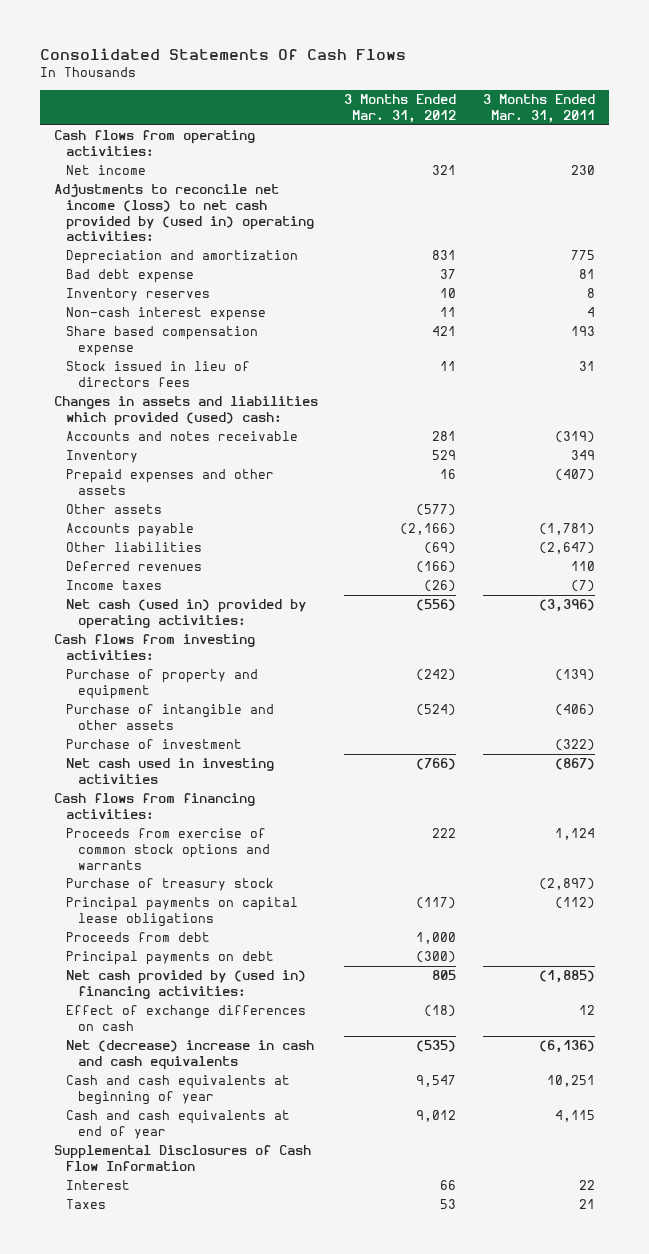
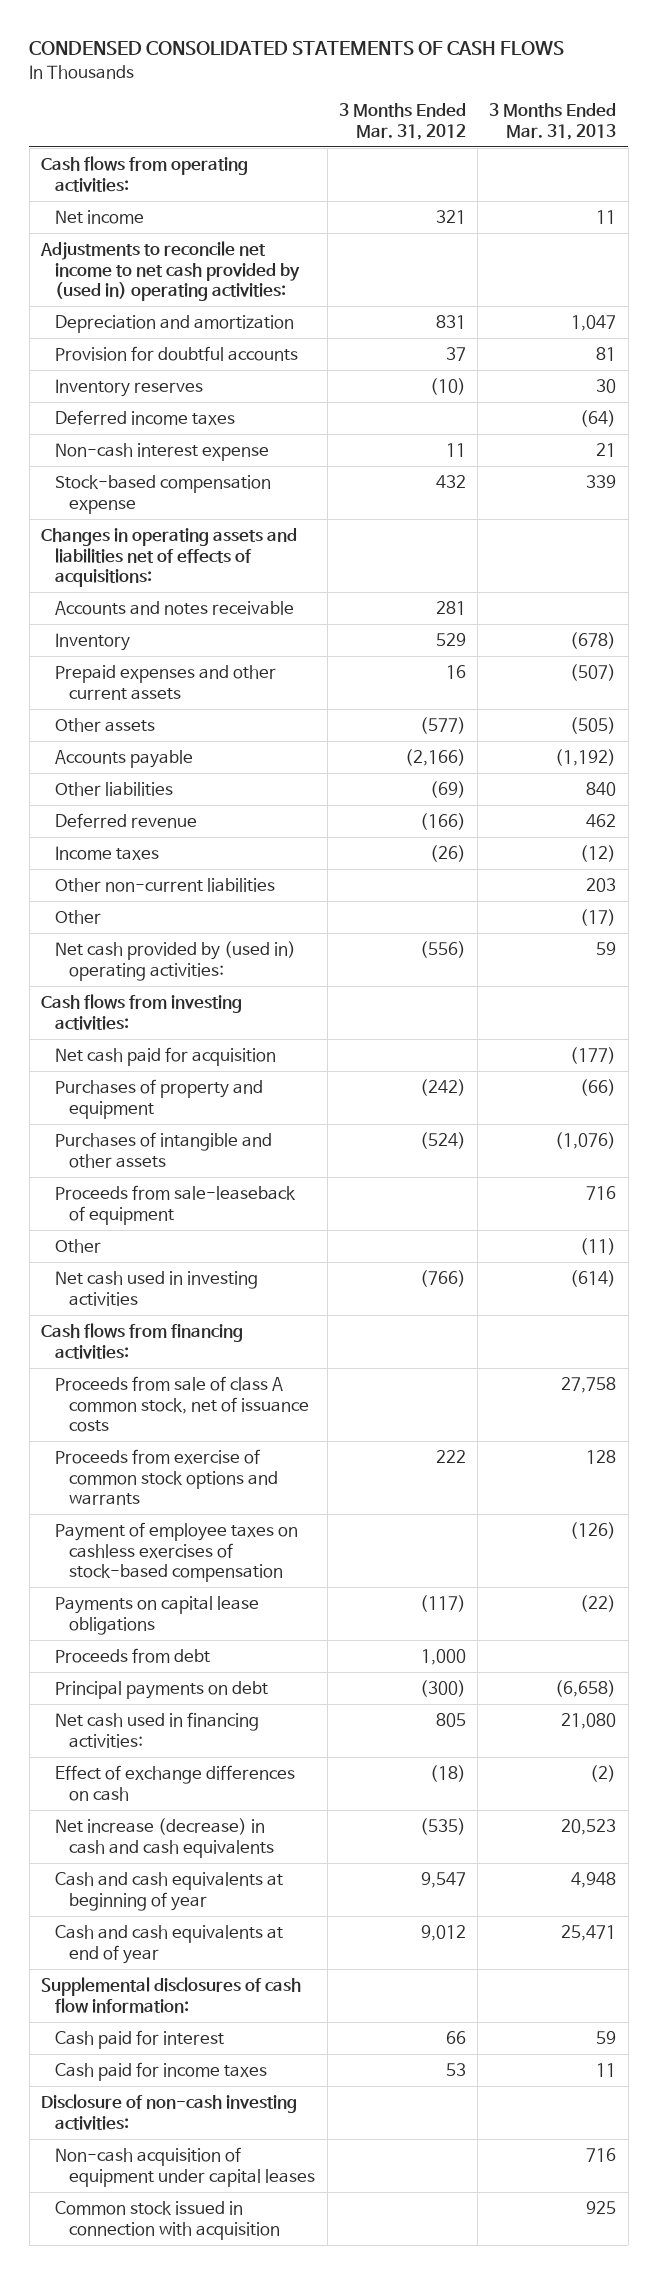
- Consolidated Statements Of Cash Flows
+ CONDENSED CONSOLIDATED STATEMENTS OF CASH FLOWS
- | 3 Months Ended Mar. 31, 2012 | 3 Months Ended Mar. 31, 2011
+ | 3 Months Ended Mar. 31, 2012 | 3 Months Ended Mar. 31, 2013
- Adjustments to reconcile net income (loss) to net cash provided by (used in) operating activities:
+ Adjustments to reconcile net income to net cash provided by (used in) operating activities:
- Bad debt expense | 37 | 81
- Inventory reserves | 10 | 8
+ Provision for doubtful accounts | 37 | 81
+ Inventory reserves | (10) | 30
+ Deferred income taxes | | (64)
- Share based compensation expense | 421 | 193
- Stock issued in lieu of directors fees | 11 | 31
- Changes in assets and liabilities which provided (used) cash:
+ Stock-based compensation expense | 432 | 339
+ Changes in operating assets and liabilities net of effects of acquisitions:
- Prepaid expenses and other assets | 16 | (407)
+ Prepaid expenses and other current assets | 16 | (507)
- Deferred revenues | (166) | 110
+ Deferred revenue | (166) | 462
- Net cash (used in) provided by operating activities: | (556) | (3,396)
+ Other non-current liabilities | | 203
+ Other | | (17)
+ Net cash provided by (used in) operating activities: | (556) | 59
- Purchase of property and equipment | (242) | (139)
- Purchase of intangible and other assets | (524) | (406)
- Purchase of investment | | (322)
+ Net cash paid for acquisition | | (177)
+ Purchases of property and equipment | (242) | (66)
+ Purchases of intangible and other assets | (524) | (1,076)
+ Proceeds from sale-leaseback of equipment | | 716
+ Other | | (11)
+ Proceeds from sale of class A common stock, net of issuance costs | | 27,758
- Purchase of treasury stock | | (2,897)
- Principal payments on capital lease obligations | (117) | (112)
+ Payment of employee taxes on cashless exercises of stock-based compensation | | (126)
+ Payments on capital lease obligations | (117) | (22)
- Net cash provided by (used in) financing activities: | 805 | (1,885)
+ Net cash used in financing activities: | 805 | 21,080
- Net (decrease) increase in cash and cash equivalents | (535) | (6,136)
+ Net increase (decrease) in cash and cash equivalents | (535) | 20,523
- Supplemental Disclosures of Cash Flow Information
- Interest | 66 | 22
- Taxes | 53 | 21
+ Supplemental disclosures of cash flow information:
+ Cash paid for interest | 66 | 59
+ Cash paid for income taxes | 53 | 11
+ Disclosure of non-cash investing activities:
+ Non-cash acquisition of equipment under capital leases | | 716
+ Common stock issued in connection with acquisition | | 925

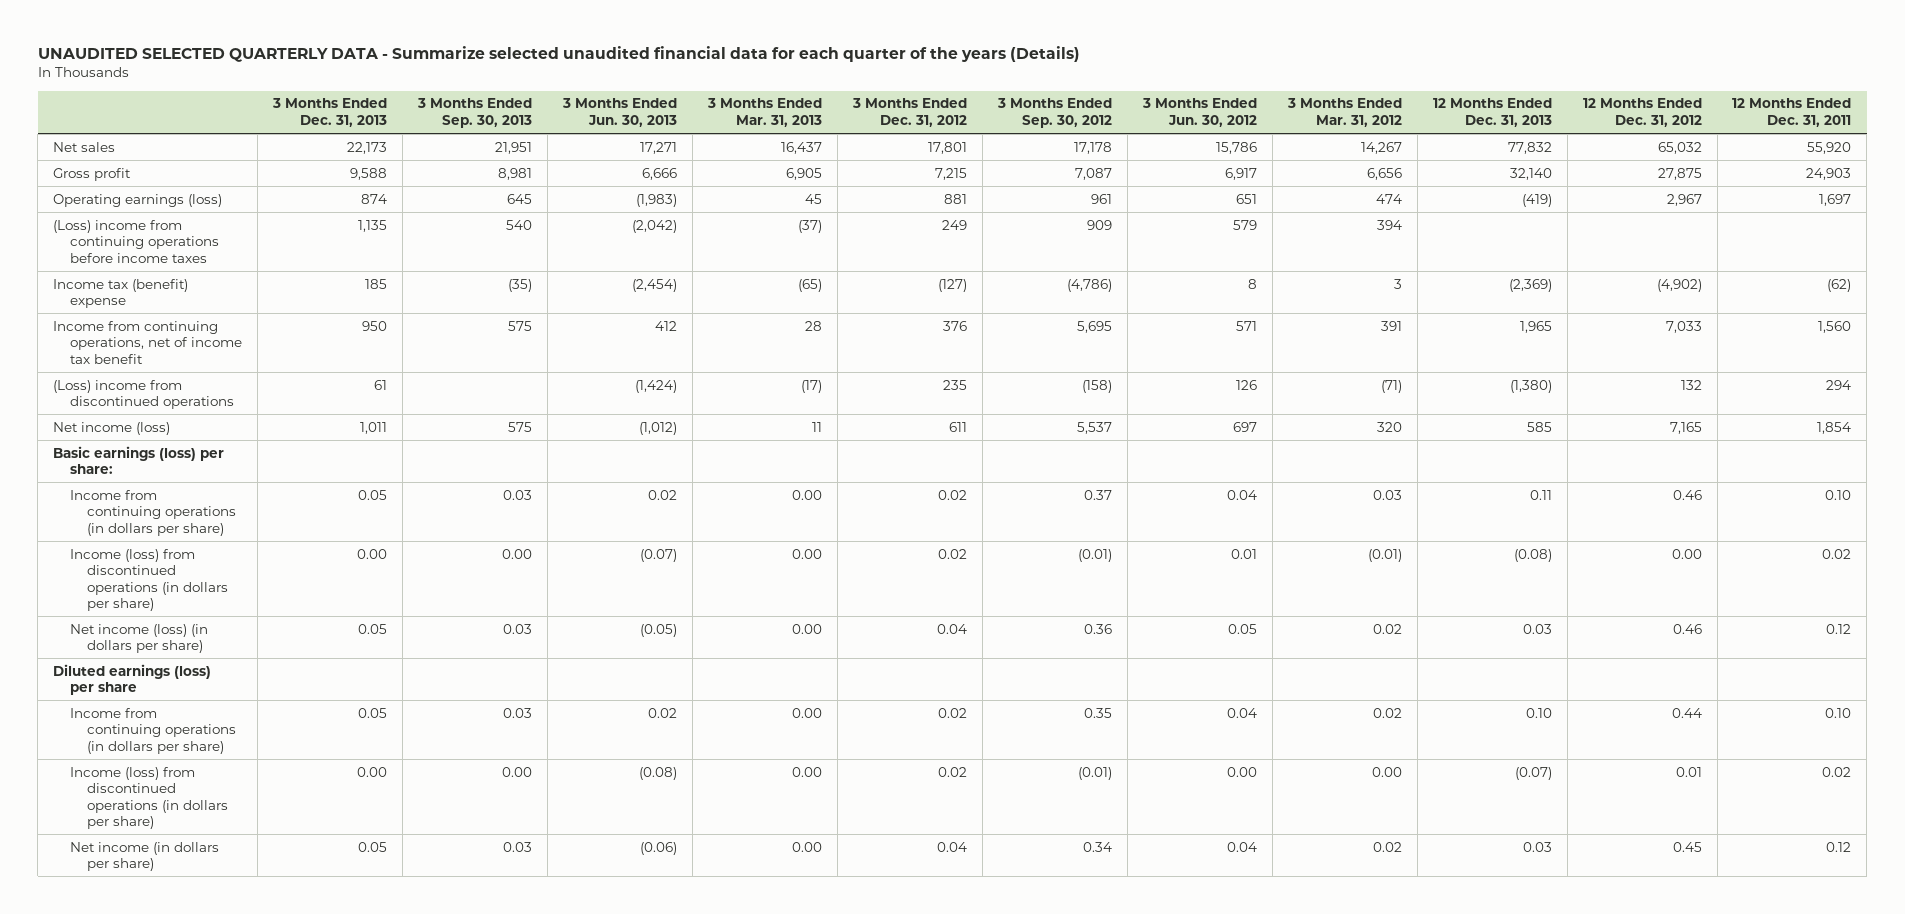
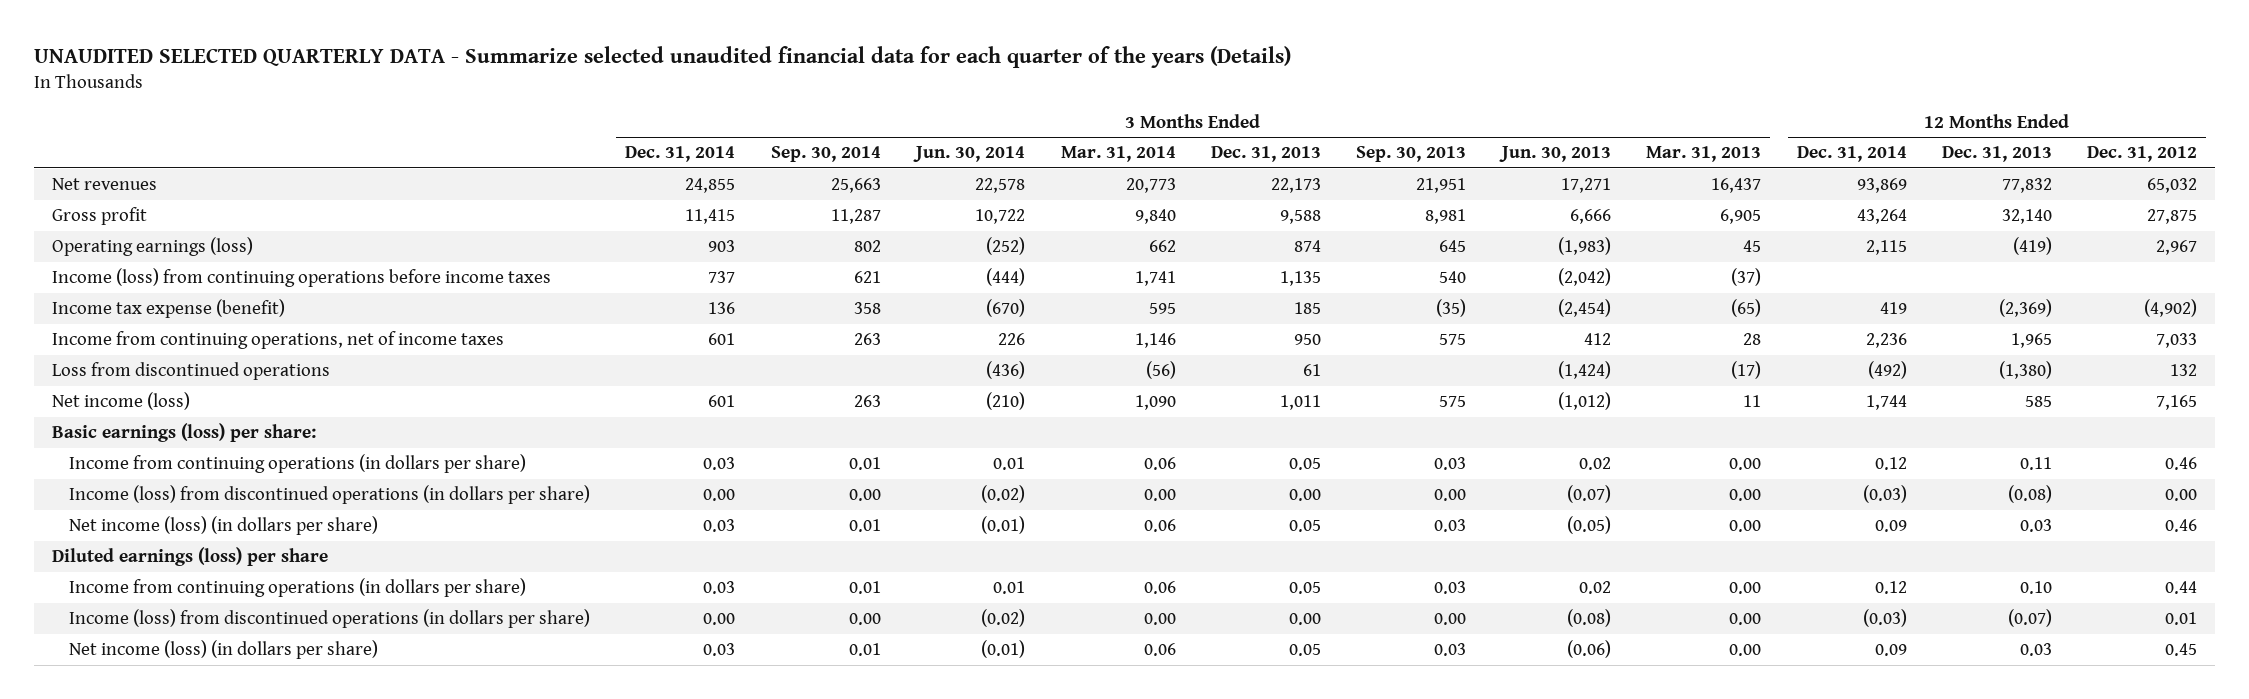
- | 3 Months Ended Dec. 31, 2013 | 3 Months Ended Sep. 30, 2013 | 3 Months Ended Jun. 30, 2013 | 3 Months Ended Mar. 31, 2013 | 3 Months Ended Dec. 31, 2012 | 3 Months Ended Sep. 30, 2012 | 3 Months Ended Jun. 30, 2012 | 3 Months Ended Mar. 31, 2012 | 12 Months Ended Dec. 31, 2013 | 12 Months Ended Dec. 31, 2012 | 12 Months Ended Dec. 31, 2011
+ | 3 Months Ended Dec. 31, 2014 | 3 Months Ended Sep. 30, 2014 | 3 Months Ended Jun. 30, 2014 | 3 Months Ended Mar. 31, 2014 | 3 Months Ended Dec. 31, 2013 | 3 Months Ended Sep. 30, 2013 | 3 Months Ended Jun. 30, 2013 | 3 Months Ended Mar. 31, 2013 | 12 Months Ended Dec. 31, 2014 | 12 Months Ended Dec. 31, 2013 | 12 Months Ended Dec. 31, 2012
- Net sales | 22,173 | 21,951 | 17,271 | 16,437 | 17,801 | 17,178 | 15,786 | 14,267 | 77,832 | 65,032 | 55,920
+ Net revenues | 24,855 | 25,663 | 22,578 | 20,773 | 22,173 | 21,951 | 17,271 | 16,437 | 93,869 | 77,832 | 65,032
- (Loss) income from continuing operations before income taxes | 1,135 | 540 | (2,042) | (37) | 249 | 909 | 579 | 394 | | |
- Income tax (benefit) expense | 185 | (35) | (2,454) | (65) | (127) | (4,786) | 8 | 3 | (2,369) | (4,902) | (62)
- Income from continuing operations, net of income tax benefit | 950 | 575 | 412 | 28 | 376 | 5,695 | 571 | 391 | 1,965 | 7,033 | 1,560
- (Loss) income from discontinued operations | 61 | | (1,424) | (17) | 235 | (158) | 126 | (71) | (1,380) | 132 | 294
+ Income (loss) from continuing operations before income taxes | 737 | 621 | (444) | 1,741 | 1,135 | 540 | (2,042) | (37) | | |
+ Income tax expense (benefit) | 136 | 358 | (670) | 595 | 185 | (35) | (2,454) | (65) | 419 | (2,369) | (4,902)
+ Income from continuing operations, net of income taxes | 601 | 263 | 226 | 1,146 | 950 | 575 | 412 | 28 | 2,236 | 1,965 | 7,033
+ Loss from discontinued operations | | | (436) | (56) | 61 | | (1,424) | (17) | (492) | (1,380) | 132
- Net income (in dollars per share) | 0.05 | 0.03 | (0.06) | 0.00 | 0.04 | 0.34 | 0.04 | 0.02 | 0.03 | 0.45 | 0.12
+ Net income (loss) (in dollars per share) | 0.03 | 0.01 | (0.01) | 0.06 | 0.05 | 0.03 | (0.06) | 0.00 | 0.09 | 0.03 | 0.45

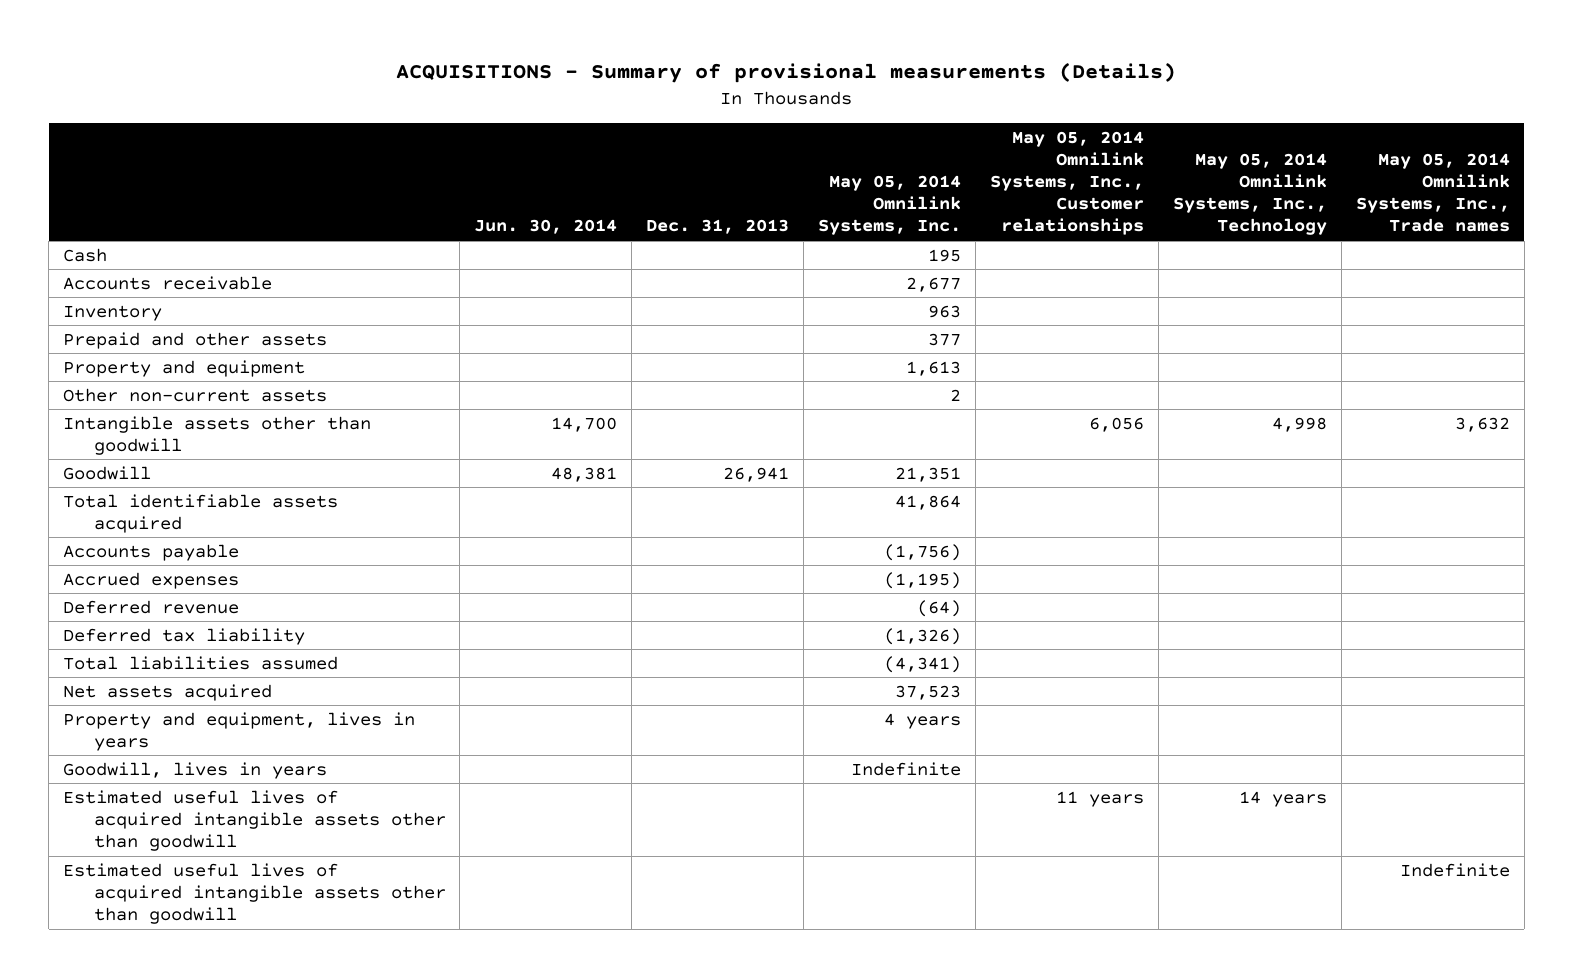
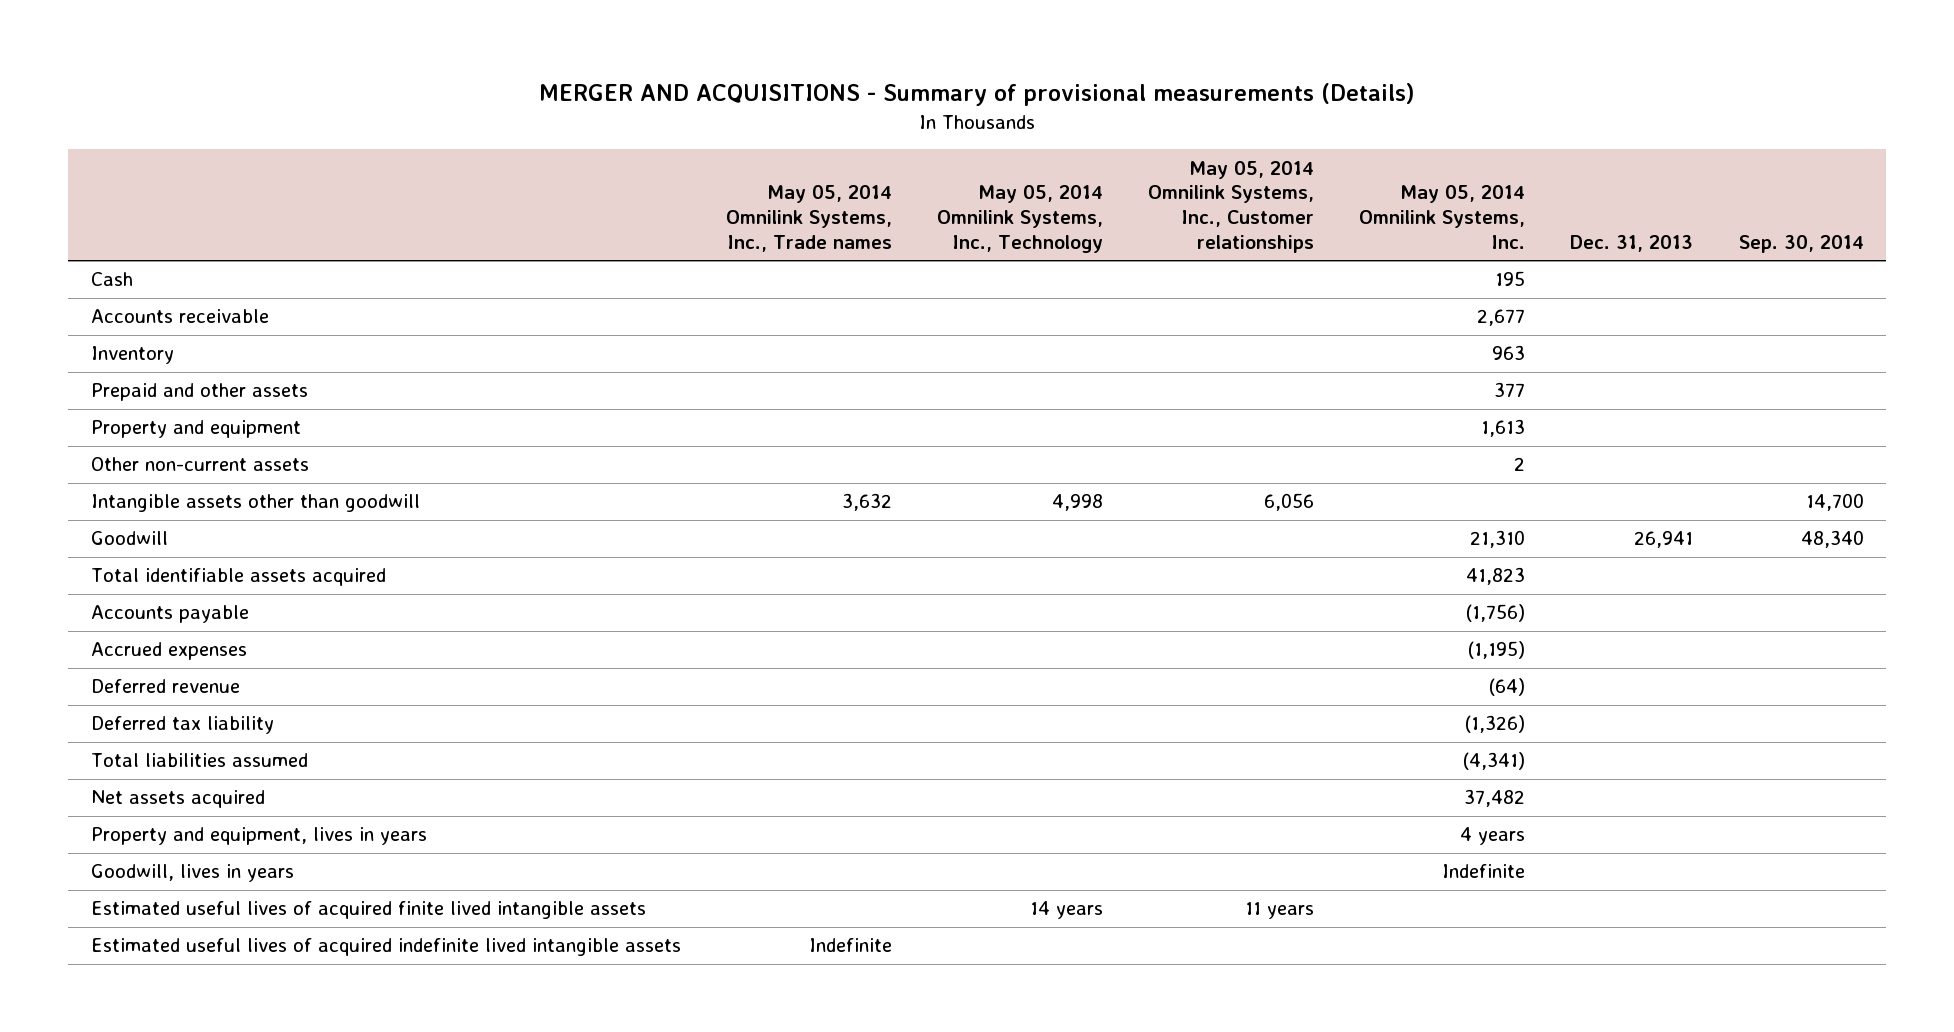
- ACQUISITIONS - Summary of provisional measurements (Details)
+ MERGER AND ACQUISITIONS - Summary of provisional measurements (Details)
- | Jun. 30, 2014 | Dec. 31, 2013 | May 05, 2014 Omnilink Systems, Inc. | May 05, 2014 Omnilink Systems, Inc., Customer relationships | May 05, 2014 Omnilink Systems, Inc., Technology | May 05, 2014 Omnilink Systems, Inc., Trade names
+ | May 05, 2014 Omnilink Systems, Inc., Trade names | May 05, 2014 Omnilink Systems, Inc., Technology | May 05, 2014 Omnilink Systems, Inc., Customer relationships | May 05, 2014 Omnilink Systems, Inc. | Dec. 31, 2013 | Sep. 30, 2014
- Goodwill | 48,381 | 26,941 | 21,351 | | |
- Total identifiable assets acquired | | | 41,864 | | |
+ Goodwill | | | | 21,310 | 26,941 | 48,340
+ Total identifiable assets acquired | | | | 41,823 | |
- Net assets acquired | | | 37,523 | | |
+ Net assets acquired | | | | 37,482 | |
- Estimated useful lives of acquired intangible assets other than goodwill | | | | 11 years | 14 years |
- Estimated useful lives of acquired intangible assets other than goodwill | | | | | | Indefinite
+ Estimated useful lives of acquired finite lived intangible assets | | 14 years | 11 years | | |
+ Estimated useful lives of acquired indefinite lived intangible assets | Indefinite | | | | |

